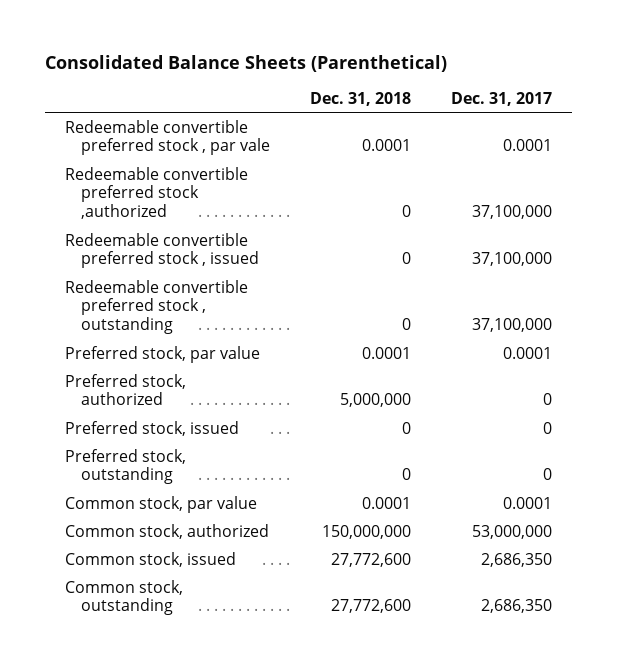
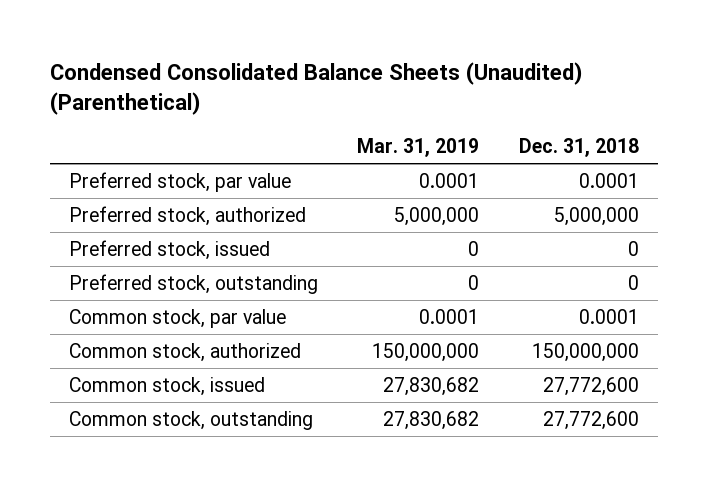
- Consolidated Balance Sheets (Parenthetical)
+ Condensed Consolidated Balance Sheets (Unaudited) (Parenthetical)
- | Dec. 31, 2018 | Dec. 31, 2017
+ | Mar. 31, 2019 | Dec. 31, 2018
- Redeemable convertible preferred stock , par vale | 0.0001 | 0.0001
- Redeemable convertible preferred stock ,authorized | 0 | 37,100,000
- Redeemable convertible preferred stock , issued | 0 | 37,100,000
- Redeemable convertible preferred stock , outstanding | 0 | 37,100,000

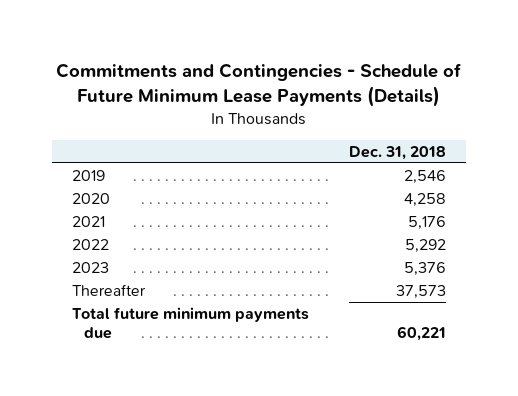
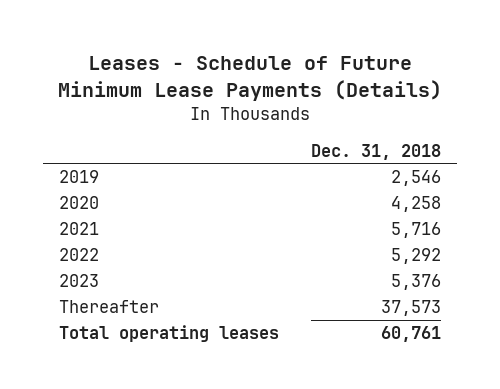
- Commitments and Contingencies - Schedule of Future Minimum Lease Payments (Details)
+ Leases - Schedule of Future Minimum Lease Payments (Details)
- 2021 | 5,176
+ 2021 | 5,716
- Total future minimum payments due | 60,221
+ Total operating leases | 60,761

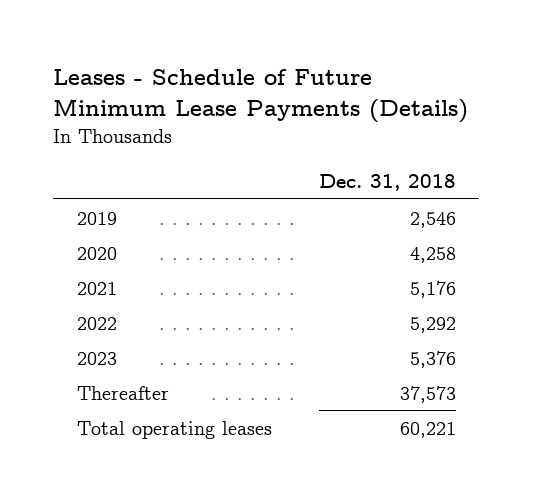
- 2021 | 5,716
+ 2021 | 5,176
- Total operating leases | 60,761
+ Total operating leases | 60,221

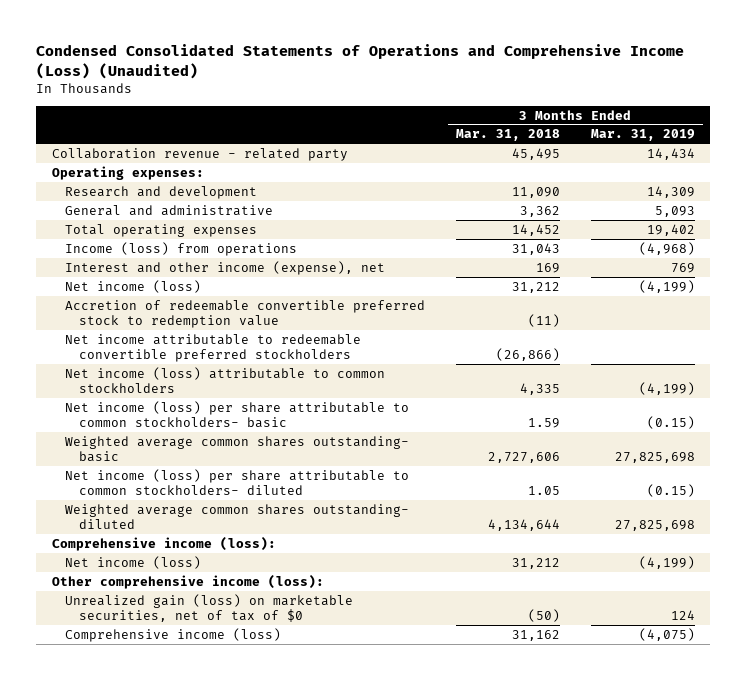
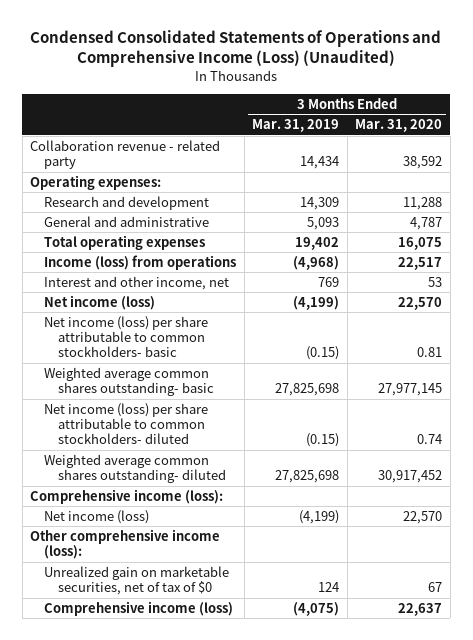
- | 3 Months Ended Mar. 31, 2018 | 3 Months Ended Mar. 31, 2019
+ | 3 Months Ended Mar. 31, 2019 | 3 Months Ended Mar. 31, 2020
- Interest and other income (expense), net | 169 | 769
+ Interest and other income, net | 769 | 53
- Accretion of redeemable convertible preferred stock to redemption value | (11) |
- Net income attributable to redeemable convertible preferred stockholders | (26,866) |
- Net income (loss) attributable to common stockholders | 4,335 | (4,199)
- Unrealized gain (loss) on marketable securities, net of tax of $0 | (50) | 124
+ Unrealized gain on marketable securities, net of tax of $0 | 124 | 67

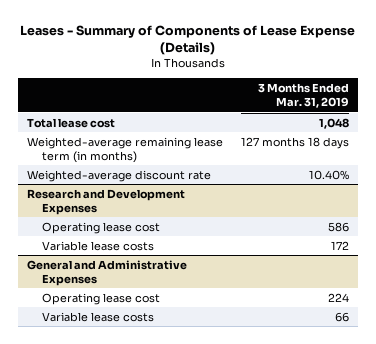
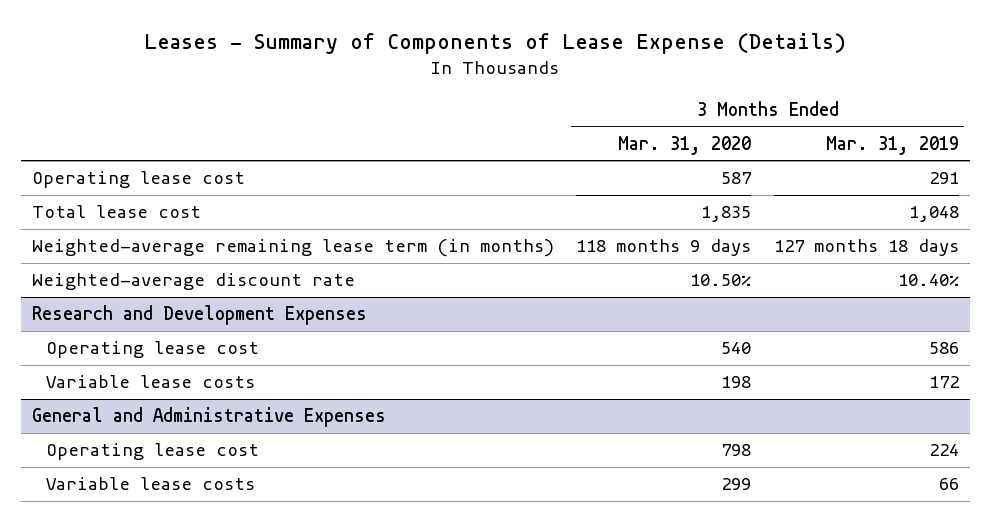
- | 3 Months Ended Mar. 31, 2019
+ | 3 Months Ended Mar. 31, 2020 | 3 Months Ended Mar. 31, 2019
+ Operating lease cost | 587 | 291

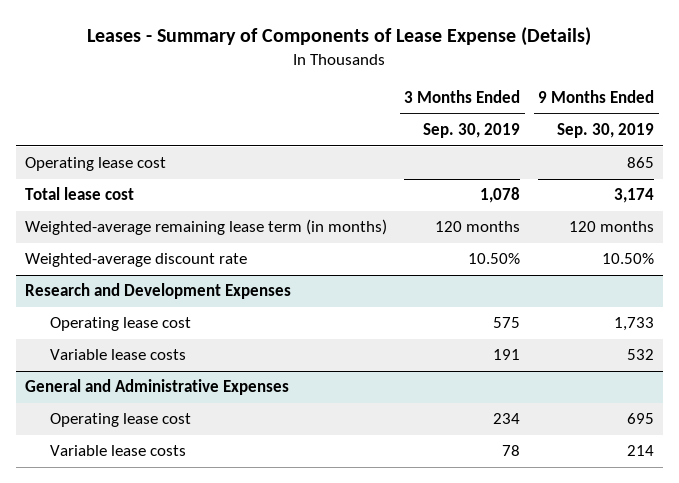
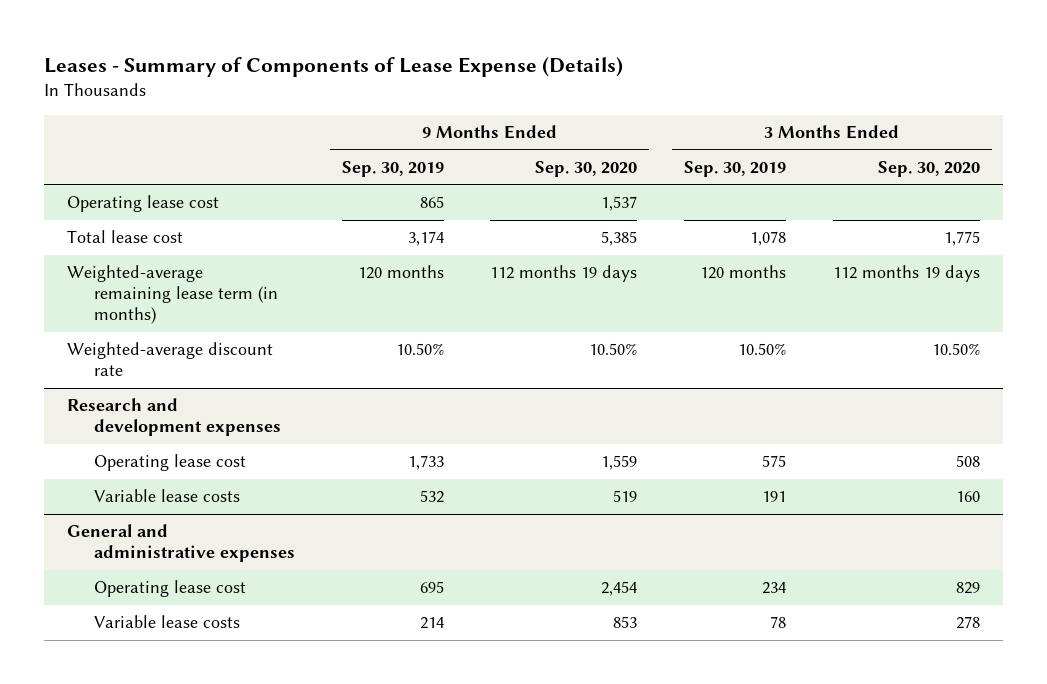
- | 3 Months Ended Sep. 30, 2019 | 9 Months Ended Sep. 30, 2019
+ | 9 Months Ended Sep. 30, 2019 | 9 Months Ended Sep. 30, 2020 | 3 Months Ended Sep. 30, 2019 | 3 Months Ended Sep. 30, 2020
- Research and Development Expenses
+ Research and development expenses
- General and Administrative Expenses
+ General and administrative expenses

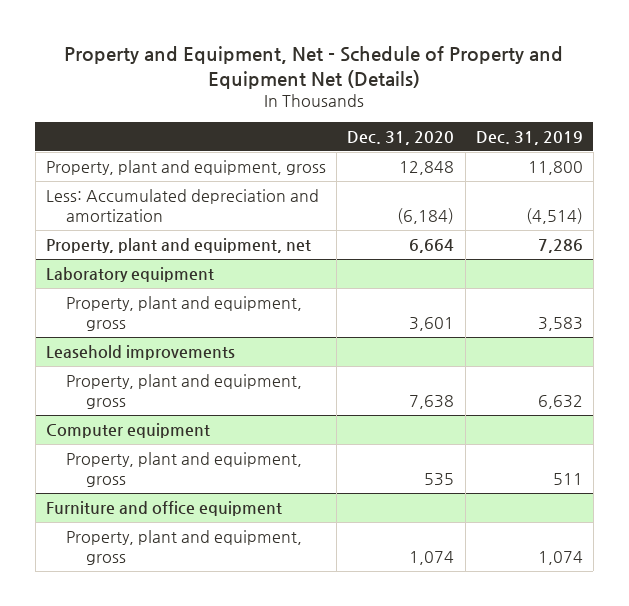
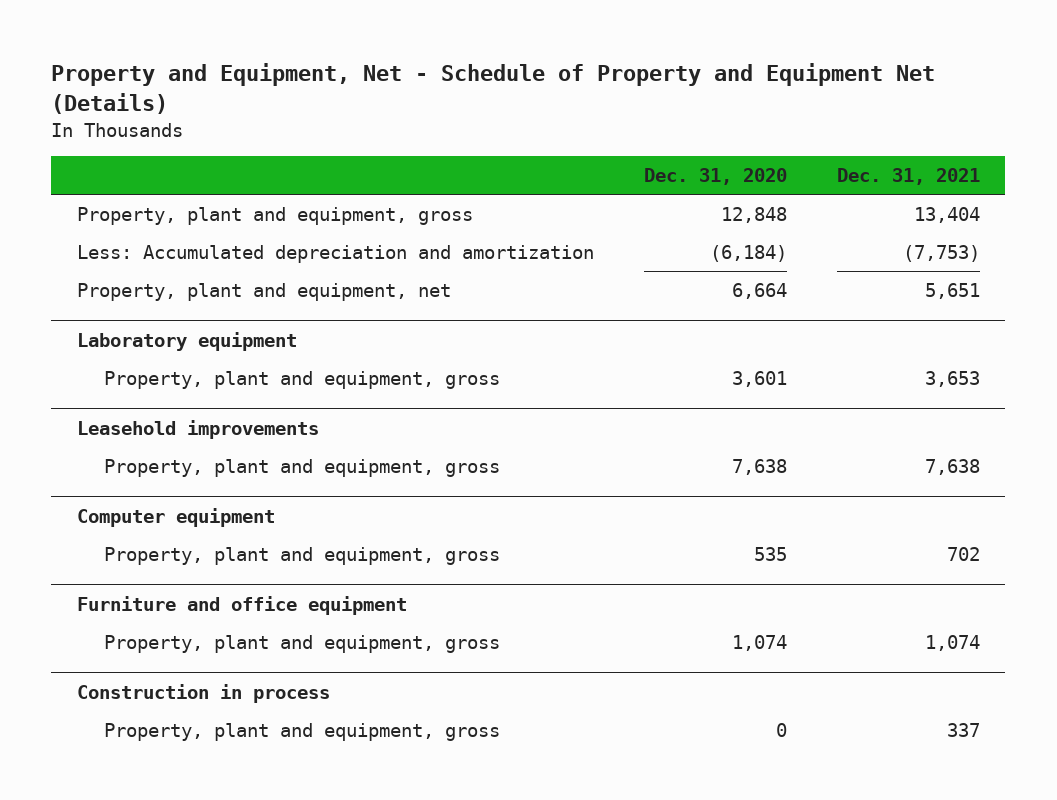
- | Dec. 31, 2020 | Dec. 31, 2019
+ | Dec. 31, 2020 | Dec. 31, 2021
+ Construction in process
+ Property, plant and equipment, gross | 0 | 337

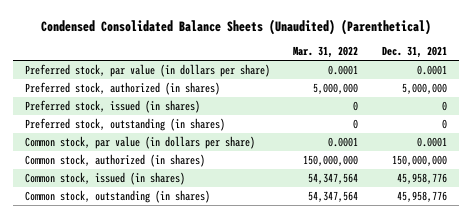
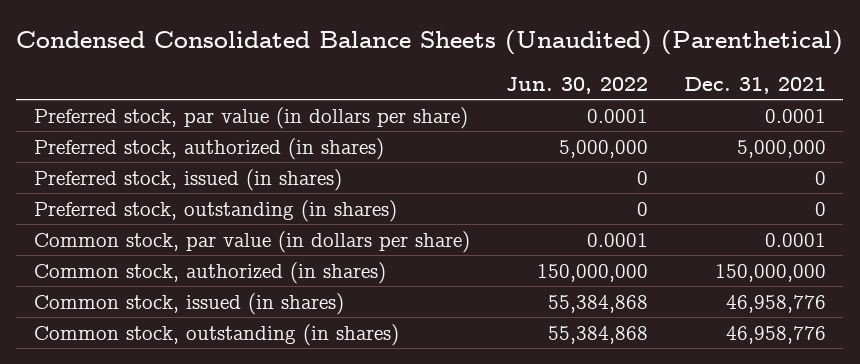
- | Mar. 31, 2022 | Dec. 31, 2021
+ | Jun. 30, 2022 | Dec. 31, 2021
- Common stock, issued (in shares) | 54,347,564 | 45,958,776
- Common stock, outstanding (in shares) | 54,347,564 | 45,958,776
+ Common stock, issued (in shares) | 55,384,868 | 46,958,776
+ Common stock, outstanding (in shares) | 55,384,868 | 46,958,776

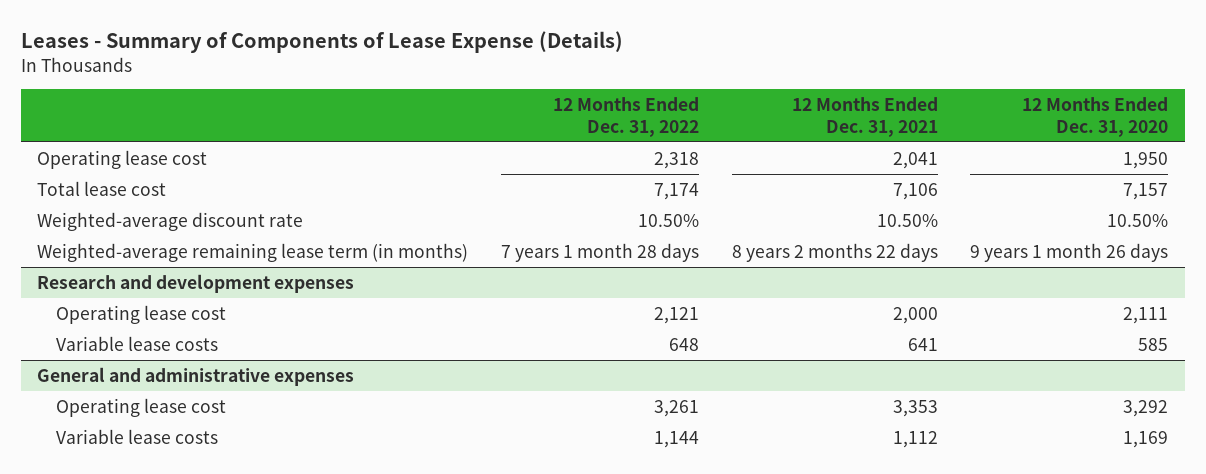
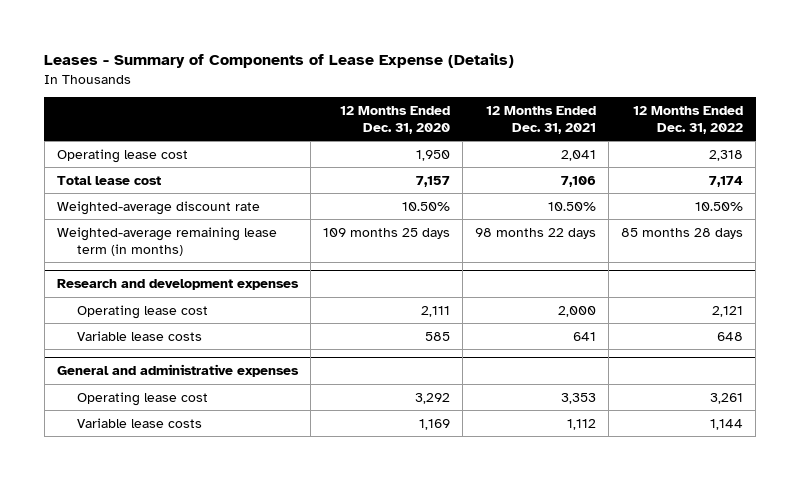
- | 12 Months Ended Dec. 31, 2022 | 12 Months Ended Dec. 31, 2021 | 12 Months Ended Dec. 31, 2020
+ | 12 Months Ended Dec. 31, 2020 | 12 Months Ended Dec. 31, 2021 | 12 Months Ended Dec. 31, 2022
- Weighted-average remaining lease term (in months) | 7 years 1 month 28 days | 8 years 2 months 22 days | 9 years 1 month 26 days
+ Weighted-average remaining lease term (in months) | 109 months 25 days | 98 months 22 days | 85 months 28 days

